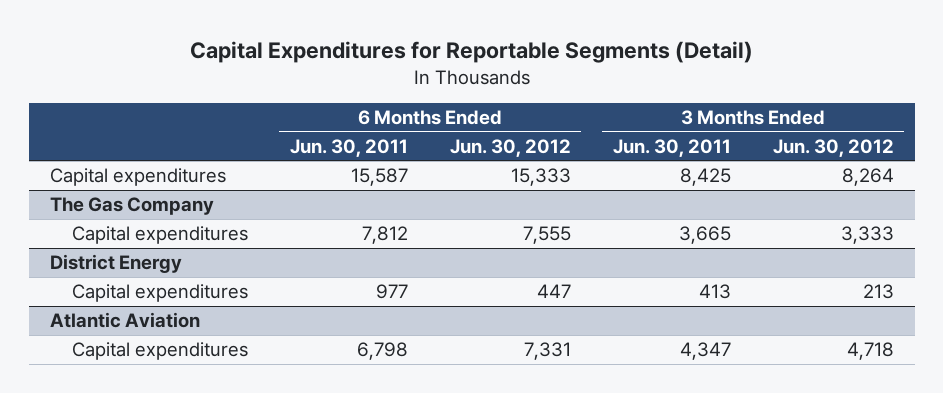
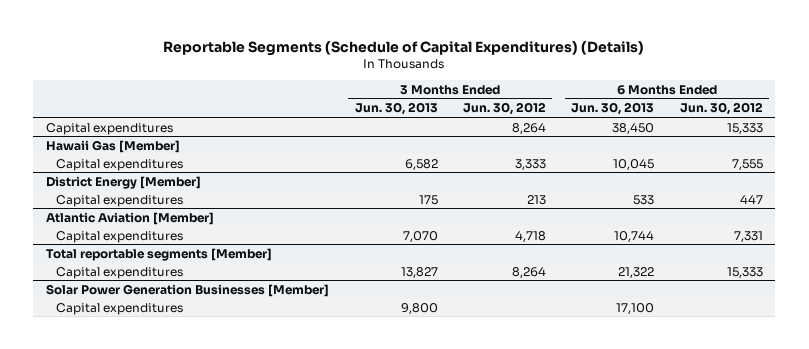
- Capital Expenditures for Reportable Segments (Detail)
+ Reportable Segments (Schedule of Capital Expenditures) (Details)
- | 6 Months Ended Jun. 30, 2011 | 6 Months Ended Jun. 30, 2012 | 3 Months Ended Jun. 30, 2011 | 3 Months Ended Jun. 30, 2012
+ | 3 Months Ended Jun. 30, 2013 | 3 Months Ended Jun. 30, 2012 | 6 Months Ended Jun. 30, 2013 | 6 Months Ended Jun. 30, 2012
- The Gas Company
+ Hawaii Gas [Member]
- District Energy
+ District Energy [Member]
- Atlantic Aviation
+ Atlantic Aviation [Member]
+ Total reportable segments [Member]
+ Capital expenditures | 13,827 | 8,264 | 21,322 | 15,333
+ Solar Power Generation Businesses [Member]
+ Capital expenditures | 9,800 | | 17,100 |

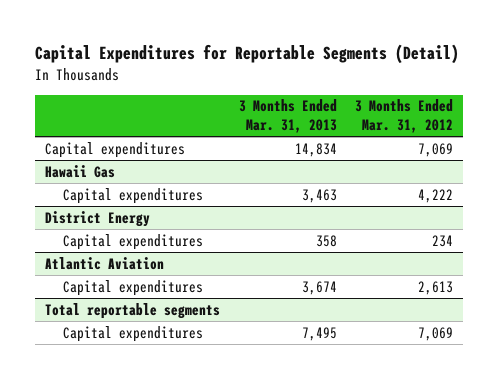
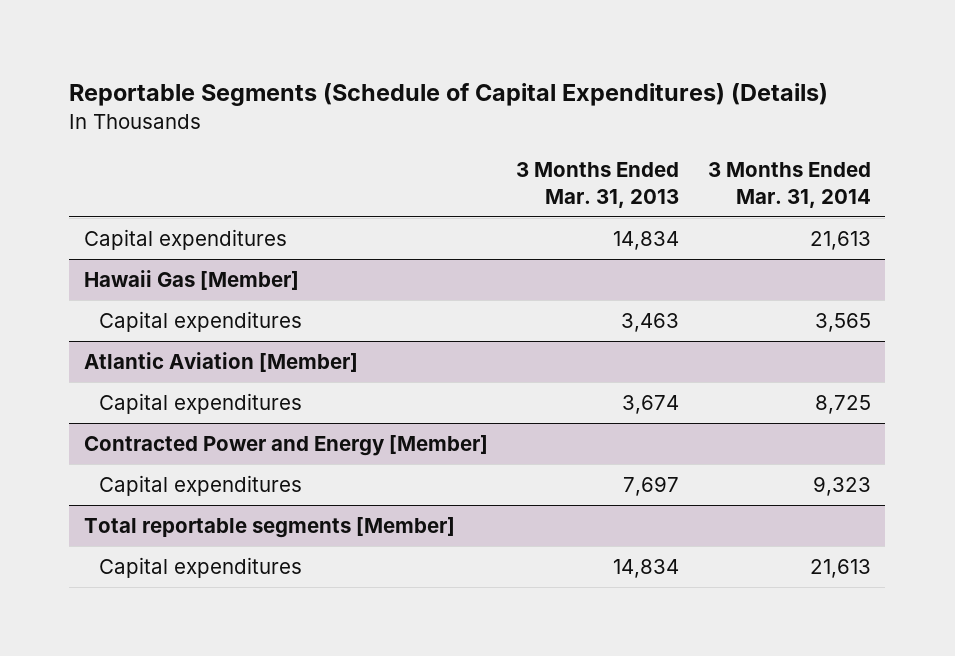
- Capital Expenditures for Reportable Segments (Detail)
+ Reportable Segments (Schedule of Capital Expenditures) (Details)
- | 3 Months Ended Mar. 31, 2013 | 3 Months Ended Mar. 31, 2012
+ | 3 Months Ended Mar. 31, 2013 | 3 Months Ended Mar. 31, 2014
- Hawaii Gas
+ Hawaii Gas [Member]
- District Energy
- Capital expenditures | 358 | 234
- Atlantic Aviation
+ Atlantic Aviation [Member]
- Total reportable segments
- Capital expenditures | 7,495 | 7,069
+ Contracted Power and Energy [Member]
+ Capital expenditures | 7,697 | 9,323
+ Total reportable segments [Member]
+ Capital expenditures | 14,834 | 21,613

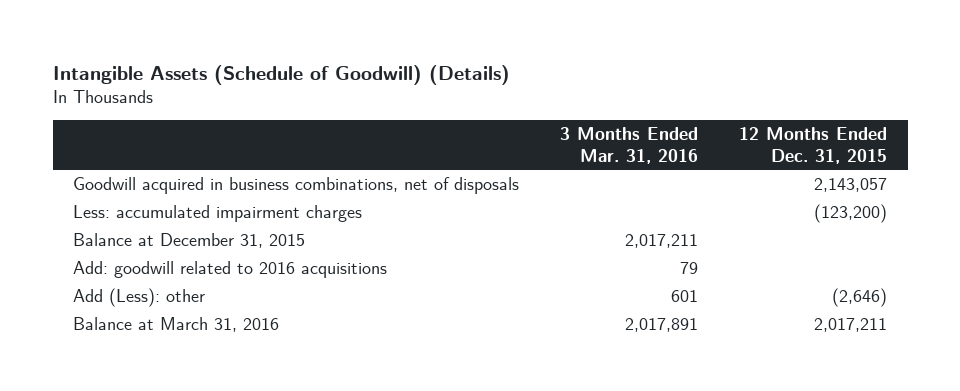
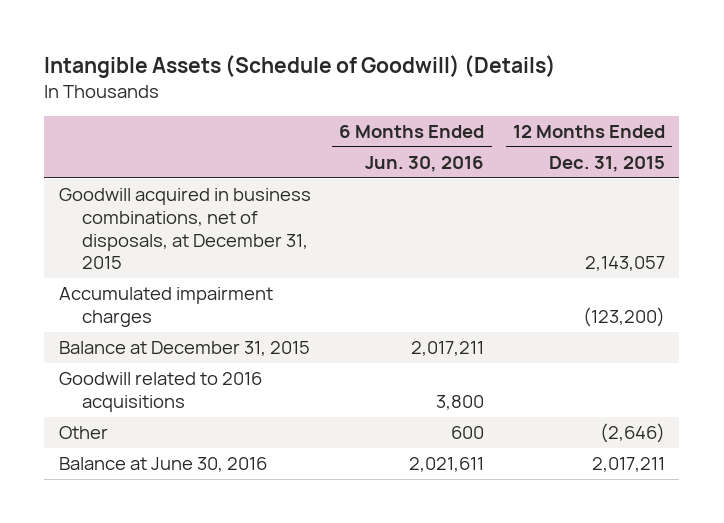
- | 3 Months Ended Mar. 31, 2016 | 12 Months Ended Dec. 31, 2015
+ | 6 Months Ended Jun. 30, 2016 | 12 Months Ended Dec. 31, 2015
- Goodwill acquired in business combinations, net of disposals | | 2,143,057
- Less: accumulated impairment charges | | (123,200)
+ Goodwill acquired in business combinations, net of disposals, at December 31, 2015 | | 2,143,057
+ Accumulated impairment charges | | (123,200)
- Add: goodwill related to 2016 acquisitions | 79 |
- Add (Less): other | 601 | (2,646)
- Balance at March 31, 2016 | 2,017,891 | 2,017,211
+ Goodwill related to 2016 acquisitions | 3,800 |
+ Other | 600 | (2,646)
+ Balance at June 30, 2016 | 2,021,611 | 2,017,211

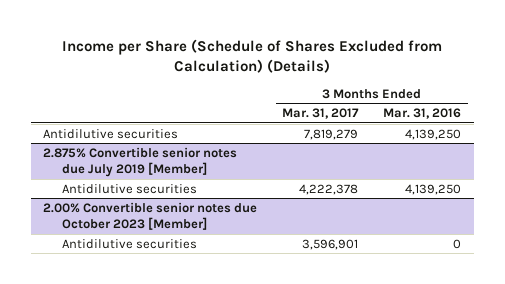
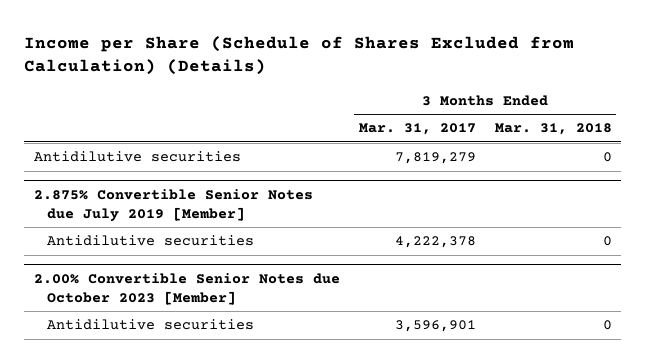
- | 3 Months Ended Mar. 31, 2017 | 3 Months Ended Mar. 31, 2016
+ | 3 Months Ended Mar. 31, 2017 | 3 Months Ended Mar. 31, 2018
- 2.875% Convertible senior notes due July 2019 [Member]
+ 2.875% Convertible Senior Notes due July 2019 [Member]
- 2.00% Convertible senior notes due October 2023 [Member]
+ 2.00% Convertible Senior Notes due October 2023 [Member]

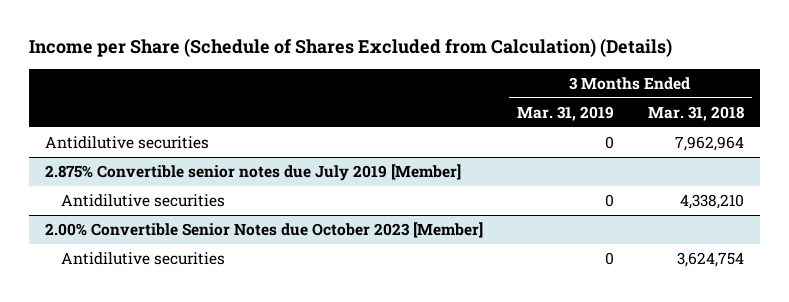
- | 3 Months Ended Mar. 31, 2017 | 3 Months Ended Mar. 31, 2018
+ | 3 Months Ended Mar. 31, 2019 | 3 Months Ended Mar. 31, 2018
- Antidilutive securities | 7,819,279 | 0
- 2.875% Convertible Senior Notes due July 2019 [Member]
- Antidilutive securities | 4,222,378 | 0
+ Antidilutive securities | 0 | 7,962,964
+ 2.875% Convertible senior notes due July 2019 [Member]
+ Antidilutive securities | 0 | 4,338,210
@ 2.00% Convertible Senior Notes due October 2023 [Member]
- Antidilutive securities | 3,596,901 | 0
+ Antidilutive securities | 0 | 3,624,754

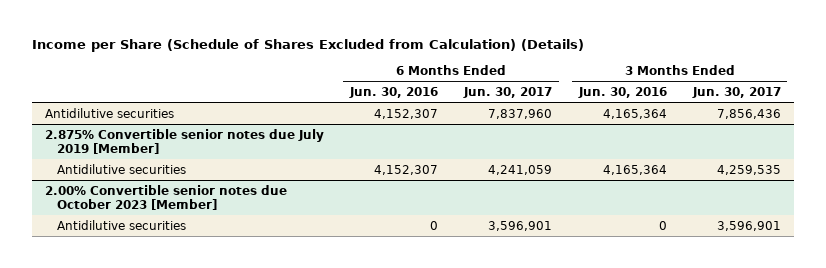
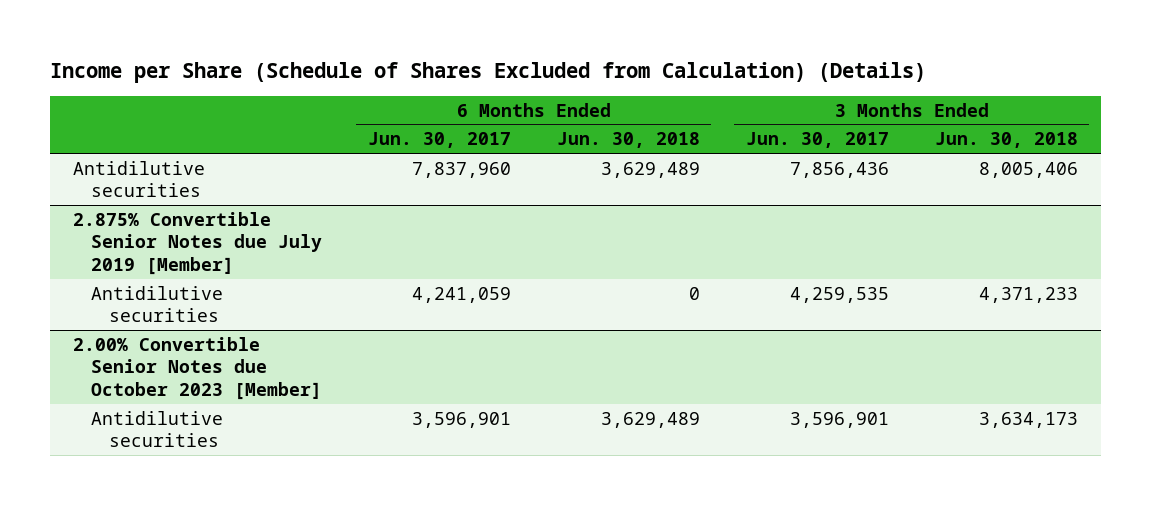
- | 6 Months Ended Jun. 30, 2016 | 6 Months Ended Jun. 30, 2017 | 3 Months Ended Jun. 30, 2016 | 3 Months Ended Jun. 30, 2017
+ | 6 Months Ended Jun. 30, 2017 | 6 Months Ended Jun. 30, 2018 | 3 Months Ended Jun. 30, 2017 | 3 Months Ended Jun. 30, 2018
- 2.875% Convertible senior notes due July 2019 [Member]
+ 2.875% Convertible Senior Notes due July 2019 [Member]
- 2.00% Convertible senior notes due October 2023 [Member]
+ 2.00% Convertible Senior Notes due October 2023 [Member]

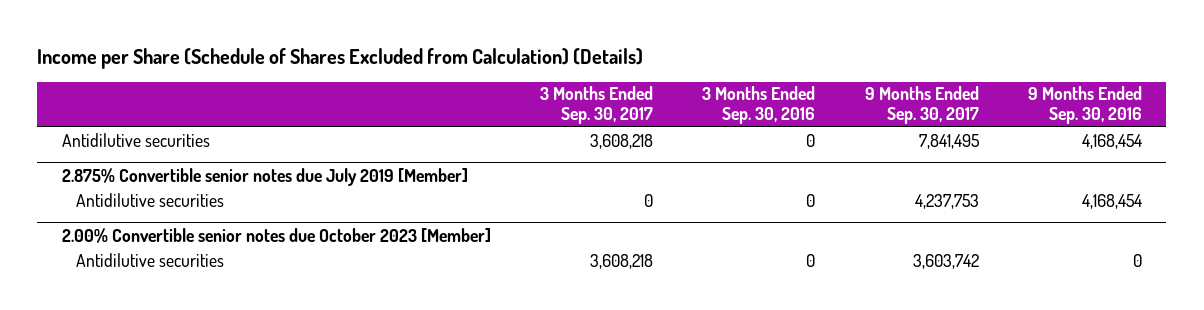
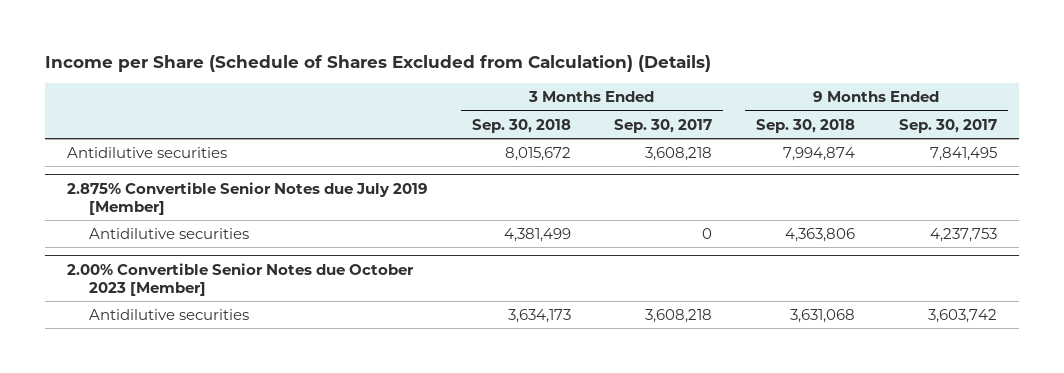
- | 3 Months Ended Sep. 30, 2017 | 3 Months Ended Sep. 30, 2016 | 9 Months Ended Sep. 30, 2017 | 9 Months Ended Sep. 30, 2016
+ | 3 Months Ended Sep. 30, 2018 | 3 Months Ended Sep. 30, 2017 | 9 Months Ended Sep. 30, 2018 | 9 Months Ended Sep. 30, 2017
- 2.875% Convertible senior notes due July 2019 [Member]
+ 2.875% Convertible Senior Notes due July 2019 [Member]
- 2.00% Convertible senior notes due October 2023 [Member]
+ 2.00% Convertible Senior Notes due October 2023 [Member]

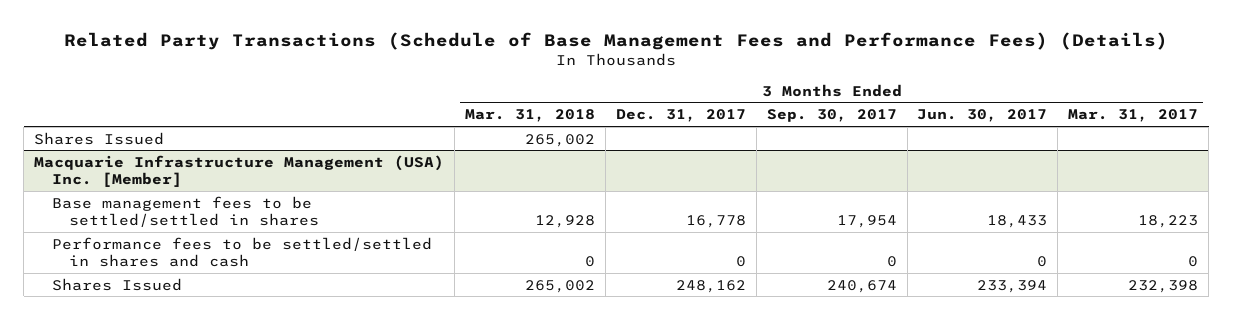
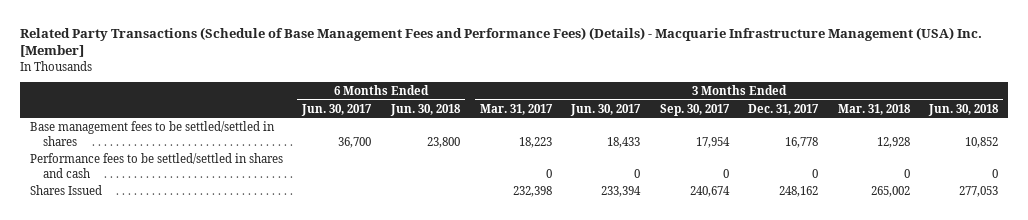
- Related Party Transactions (Schedule of Base Management Fees and Performance Fees) (Details)
+ Related Party Transactions (Schedule of Base Management Fees and Performance Fees) (Details) - Macquarie Infrastructure Management (USA) Inc. [Member]
- | 3 Months Ended Mar. 31, 2018 | 3 Months Ended Dec. 31, 2017 | 3 Months Ended Sep. 30, 2017 | 3 Months Ended Jun. 30, 2017 | 3 Months Ended Mar. 31, 2017
+ | 6 Months Ended Jun. 30, 2017 | 6 Months Ended Jun. 30, 2018 | 3 Months Ended Mar. 31, 2017 | 3 Months Ended Jun. 30, 2017 | 3 Months Ended Sep. 30, 2017 | 3 Months Ended Dec. 31, 2017 | 3 Months Ended Mar. 31, 2018 | 3 Months Ended Jun. 30, 2018
- Shares Issued | 265,002 | | | |
- Macquarie Infrastructure Management (USA) Inc. [Member]

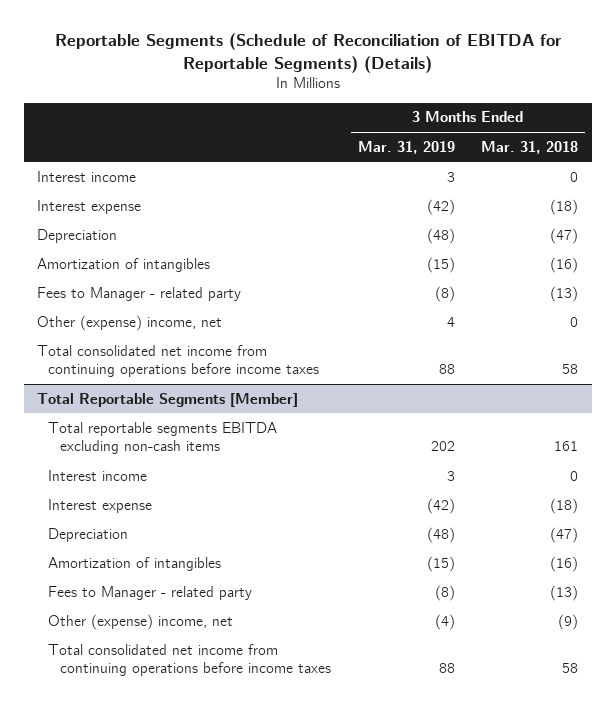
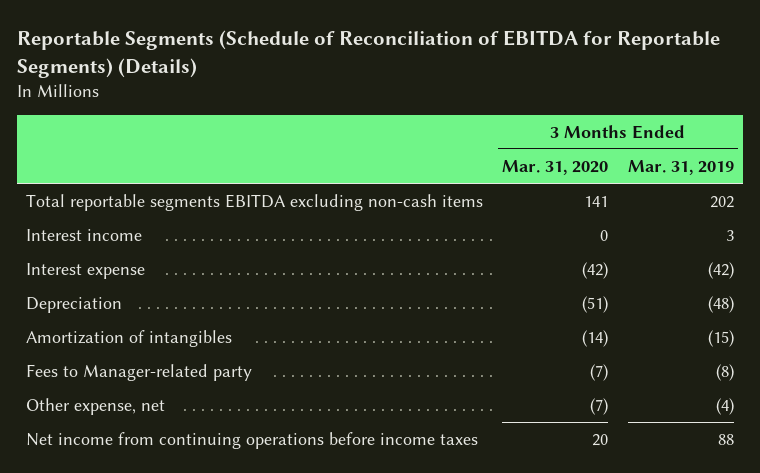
- | 3 Months Ended Mar. 31, 2019 | 3 Months Ended Mar. 31, 2018
+ | 3 Months Ended Mar. 31, 2020 | 3 Months Ended Mar. 31, 2019
- Interest income | 3 | 0
- Interest expense | (42) | (18)
- Depreciation | (48) | (47)
- Amortization of intangibles | (15) | (16)
- Fees to Manager - related party | (8) | (13)
- Other (expense) income, net | 4 | 0
- Total consolidated net income from continuing operations before income taxes | 88 | 58
- Total Reportable Segments [Member]
- Fees to Manager - related party | (8) | (13)
- Other (expense) income, net | (4) | (9)
- Total consolidated net income from continuing operations before income taxes | 88 | 58
+ Fees to Manager-related party | (7) | (8)
+ Other expense, net | (7) | (4)
+ Net income from continuing operations before income taxes | 20 | 88

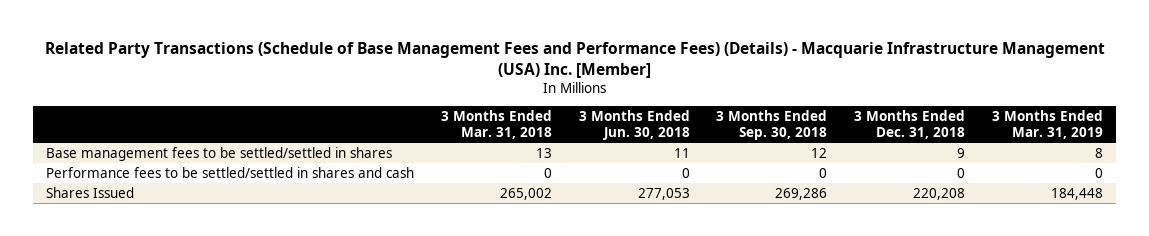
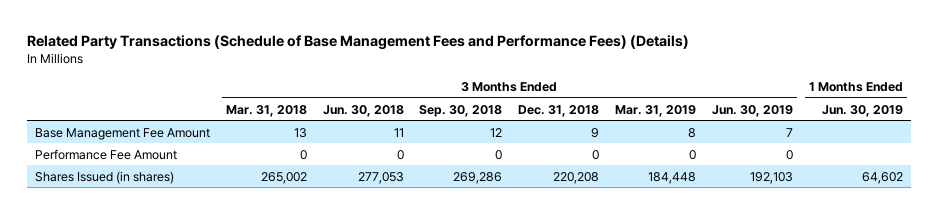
- Related Party Transactions (Schedule of Base Management Fees and Performance Fees) (Details) - Macquarie Infrastructure Management (USA) Inc. [Member]
+ Related Party Transactions (Schedule of Base Management Fees and Performance Fees) (Details)
- | 3 Months Ended Mar. 31, 2018 | 3 Months Ended Jun. 30, 2018 | 3 Months Ended Sep. 30, 2018 | 3 Months Ended Dec. 31, 2018 | 3 Months Ended Mar. 31, 2019
+ | 3 Months Ended Mar. 31, 2018 | 3 Months Ended Jun. 30, 2018 | 3 Months Ended Sep. 30, 2018 | 3 Months Ended Dec. 31, 2018 | 3 Months Ended Mar. 31, 2019 | 3 Months Ended Jun. 30, 2019 | 1 Months Ended Jun. 30, 2019
- Base management fees to be settled/settled in shares | 13 | 11 | 12 | 9 | 8
- Performance fees to be settled/settled in shares and cash | 0 | 0 | 0 | 0 | 0
- Shares Issued | 265,002 | 277,053 | 269,286 | 220,208 | 184,448
+ Base Management Fee Amount | 13 | 11 | 12 | 9 | 8 | 7 |
+ Performance Fee Amount | 0 | 0 | 0 | 0 | 0 | 0 |
+ Shares Issued (in shares) | 265,002 | 277,053 | 269,286 | 220,208 | 184,448 | 192,103 | 64,602

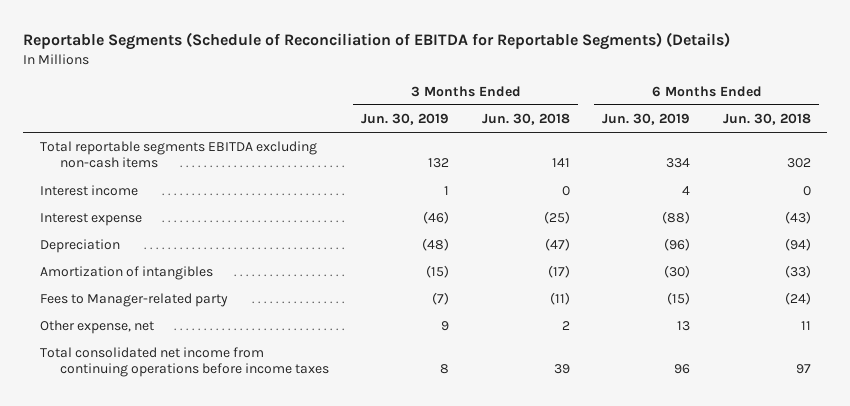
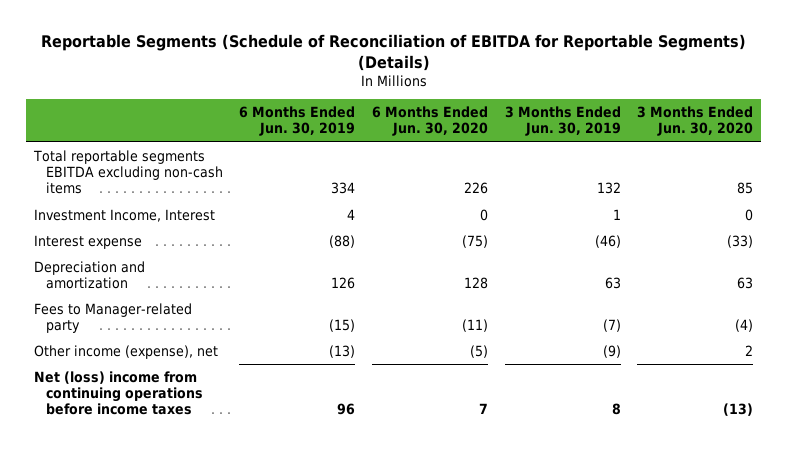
- | 3 Months Ended Jun. 30, 2019 | 3 Months Ended Jun. 30, 2018 | 6 Months Ended Jun. 30, 2019 | 6 Months Ended Jun. 30, 2018
+ | 6 Months Ended Jun. 30, 2019 | 6 Months Ended Jun. 30, 2020 | 3 Months Ended Jun. 30, 2019 | 3 Months Ended Jun. 30, 2020
- Interest income | 1 | 0 | 4 | 0
+ Investment Income, Interest | 4 | 0 | 1 | 0
- Depreciation | (48) | (47) | (96) | (94)
- Amortization of intangibles | (15) | (17) | (30) | (33)
+ Depreciation and amortization | 126 | 128 | 63 | 63
- Other expense, net | 9 | 2 | 13 | 11
- Total consolidated net income from continuing operations before income taxes | 8 | 39 | 96 | 97
+ Other income (expense), net | (13) | (5) | (9) | 2
+ Net (loss) income from continuing operations before income taxes | 96 | 7 | 8 | (13)

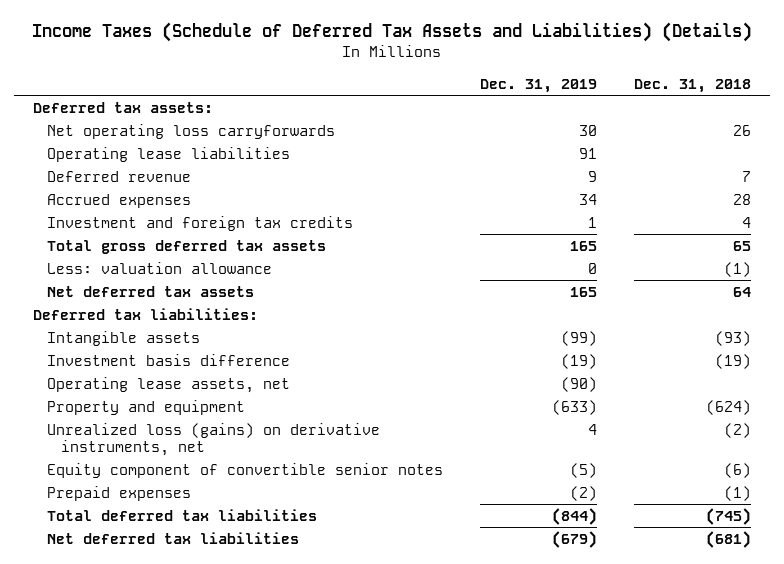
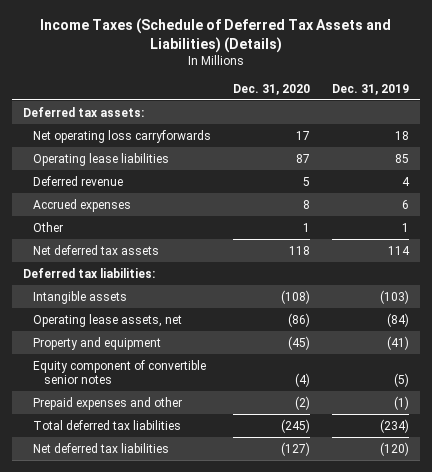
- | Dec. 31, 2019 | Dec. 31, 2018
+ | Dec. 31, 2020 | Dec. 31, 2019
- Net operating loss carryforwards | 30 | 26
- Operating lease liabilities | 91 |
- Deferred revenue | 9 | 7
- Accrued expenses | 34 | 28
- Investment and foreign tax credits | 1 | 4
- Total gross deferred tax assets | 165 | 65
- Less: valuation allowance | 0 | (1)
- Net deferred tax assets | 165 | 64
+ Net operating loss carryforwards | 17 | 18
+ Operating lease liabilities | 87 | 85
+ Deferred revenue | 5 | 4
+ Accrued expenses | 8 | 6
+ Other | 1 | 1
+ Net deferred tax assets | 118 | 114
- Intangible assets | (99) | (93)
- Investment basis difference | (19) | (19)
- Operating lease assets, net | (90) |
- Property and equipment | (633) | (624)
- Unrealized loss (gains) on derivative instruments, net | 4 | (2)
+ Intangible assets | (108) | (103)
+ Operating lease assets, net | (86) | (84)
+ Property and equipment | (45) | (41)
- Prepaid expenses | (2) | (1)
- Total deferred tax liabilities | (844) | (745)
- Net deferred tax liabilities | (679) | (681)
+ Prepaid expenses and other | (2) | (1)
+ Total deferred tax liabilities | (245) | (234)
+ Net deferred tax liabilities | (127) | (120)

